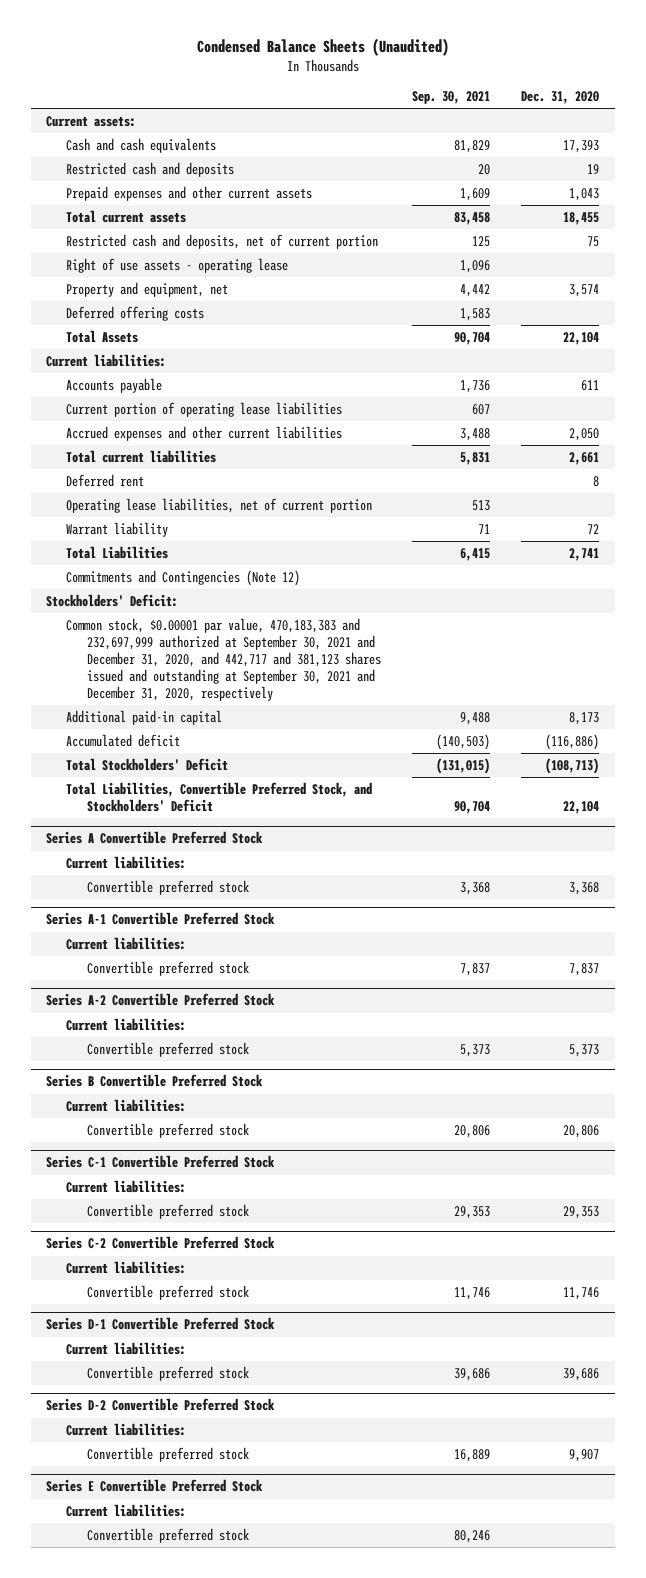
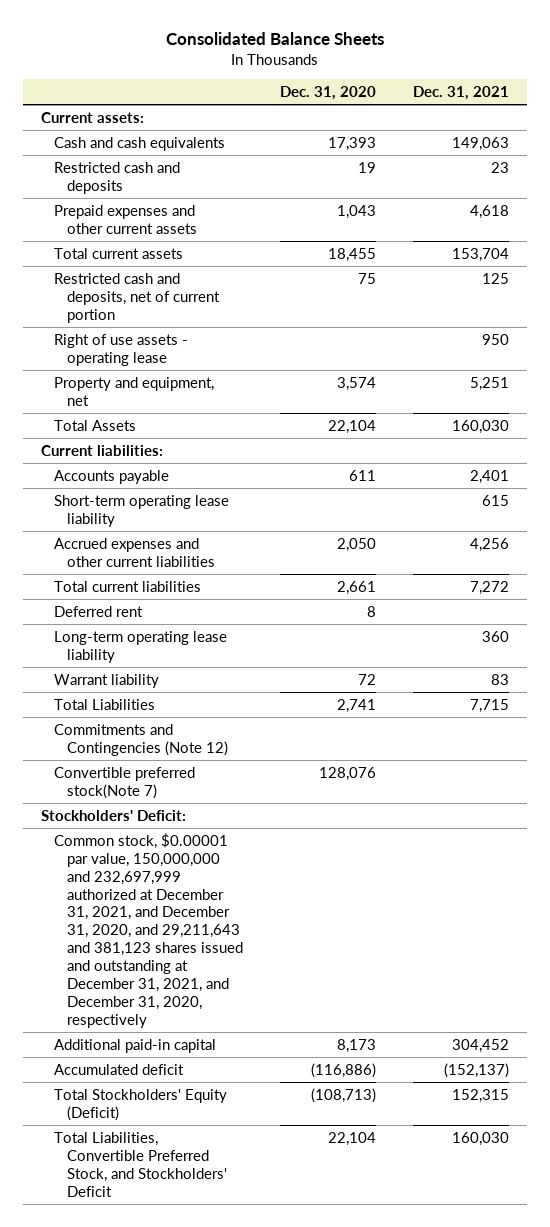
- Condensed Balance Sheets (Unaudited)
+ Consolidated Balance Sheets
- | Sep. 30, 2021 | Dec. 31, 2020
+ | Dec. 31, 2020 | Dec. 31, 2021
- Deferred offering costs | 1,583 |
- Current portion of operating lease liabilities | 607 |
+ Short-term operating lease liability | | 615
- Operating lease liabilities, net of current portion | 513 |
+ Long-term operating lease liability | | 360
+ Convertible preferred stock(Note 7) | 128,076 |
- Common stock, $0.00001 par value, 470,183,383 and 232,697,999 authorized at September 30, 2021 and December 31, 2020, and 442,717 and 381,123 shares issued and outstanding at September 30, 2021 and December 31, 2020, respectively
+ Common stock, $0.00001 par value, 150,000,000 and 232,697,999 authorized at December 31, 2021, and December 31, 2020, and 29,211,643 and 381,123 shares issued and outstanding at December 31, 2021, and December 31, 2020, respectively
- Total Stockholders' Deficit | (131,015) | (108,713)
+ Total Stockholders' Equity (Deficit) | (108,713) | 152,315
- Series A Convertible Preferred Stock
- Current liabilities:
- Convertible preferred stock | 3,368 | 3,368
- Series A-1 Convertible Preferred Stock
- Current liabilities:
- Convertible preferred stock | 7,837 | 7,837
- Series A-2 Convertible Preferred Stock
- Current liabilities:
- Convertible preferred stock | 5,373 | 5,373
- Series B Convertible Preferred Stock
- Current liabilities:
- Convertible preferred stock | 20,806 | 20,806
- Series C-1 Convertible Preferred Stock
- Current liabilities:
- Convertible preferred stock | 29,353 | 29,353
- Series C-2 Convertible Preferred Stock
- Current liabilities:
- Convertible preferred stock | 11,746 | 11,746
- Series D-1 Convertible Preferred Stock
- Current liabilities:
- Convertible preferred stock | 39,686 | 39,686
- Series D-2 Convertible Preferred Stock
- Current liabilities:
- Convertible preferred stock | 16,889 | 9,907
- Series E Convertible Preferred Stock
- Current liabilities:
- Convertible preferred stock | 80,246 |

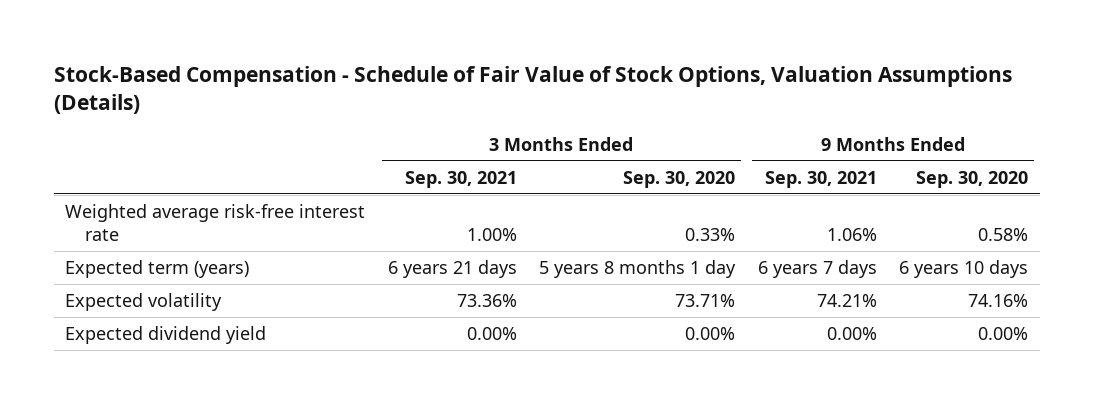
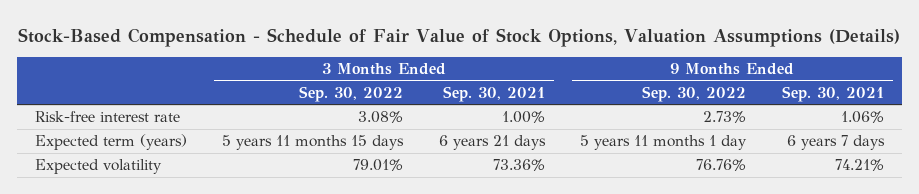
- | 3 Months Ended Sep. 30, 2021 | 3 Months Ended Sep. 30, 2020 | 9 Months Ended Sep. 30, 2021 | 9 Months Ended Sep. 30, 2020
+ | 3 Months Ended Sep. 30, 2022 | 3 Months Ended Sep. 30, 2021 | 9 Months Ended Sep. 30, 2022 | 9 Months Ended Sep. 30, 2021
- Weighted average risk-free interest rate | 1.00% | 0.33% | 1.06% | 0.58%
+ Risk-free interest rate | 3.08% | 1.00% | 2.73% | 1.06%
- Expected dividend yield | 0.00% | 0.00% | 0.00% | 0.00%

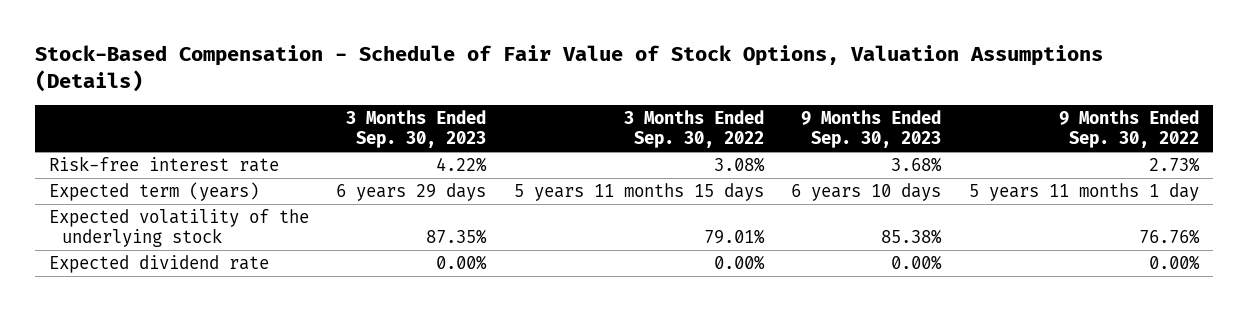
- | 3 Months Ended Sep. 30, 2022 | 3 Months Ended Sep. 30, 2021 | 9 Months Ended Sep. 30, 2022 | 9 Months Ended Sep. 30, 2021
+ | 3 Months Ended Sep. 30, 2023 | 3 Months Ended Sep. 30, 2022 | 9 Months Ended Sep. 30, 2023 | 9 Months Ended Sep. 30, 2022
- Expected volatility | 79.01% | 73.36% | 76.76% | 74.21%
+ Expected volatility of the underlying stock | 87.35% | 79.01% | 85.38% | 76.76%
+ Expected dividend rate | 0.00% | 0.00% | 0.00% | 0.00%

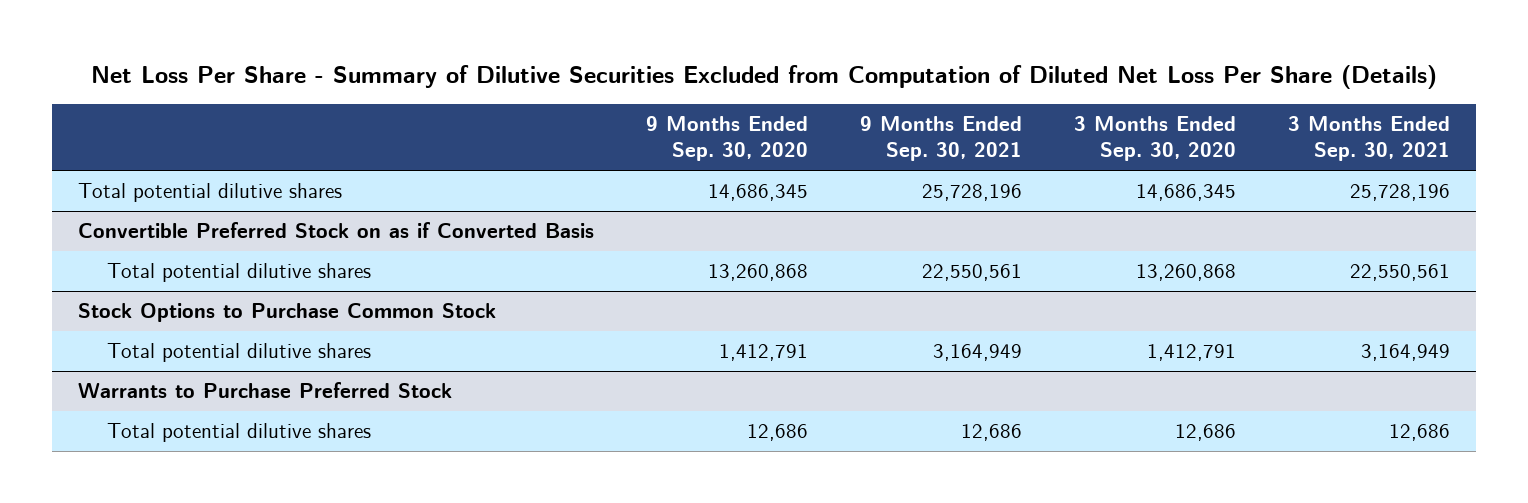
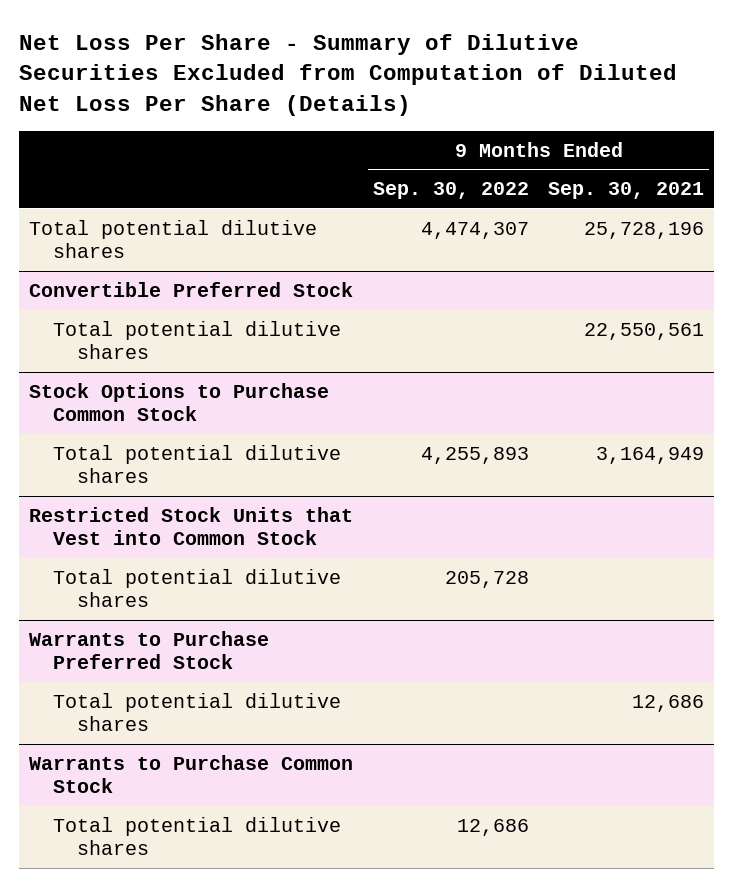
- | 9 Months Ended Sep. 30, 2020 | 9 Months Ended Sep. 30, 2021 | 3 Months Ended Sep. 30, 2020 | 3 Months Ended Sep. 30, 2021
+ | 9 Months Ended Sep. 30, 2022 | 9 Months Ended Sep. 30, 2021
- Convertible Preferred Stock on as if Converted Basis
+ Convertible Preferred Stock
+ Restricted Stock Units that Vest into Common Stock
+ Total potential dilutive shares | 205,728 |
+ Warrants to Purchase Common Stock
+ Total potential dilutive shares | 12,686 |

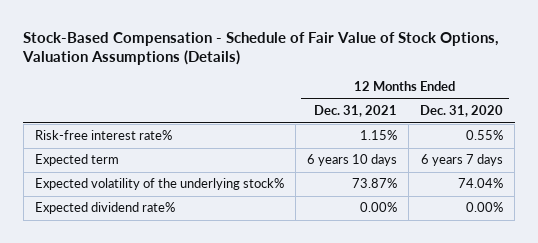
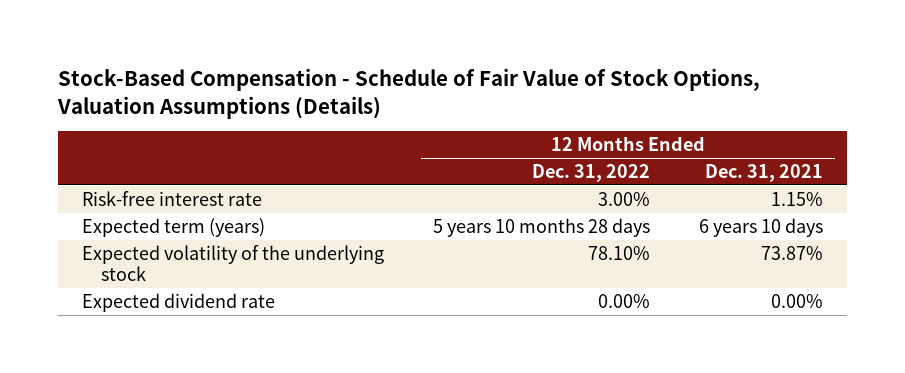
- | 12 Months Ended Dec. 31, 2021 | 12 Months Ended Dec. 31, 2020
+ | 12 Months Ended Dec. 31, 2022 | 12 Months Ended Dec. 31, 2021
- Risk-free interest rate% | 1.15% | 0.55%
- Expected term | 6 years 10 days | 6 years 7 days
- Expected volatility of the underlying stock% | 73.87% | 74.04%
- Expected dividend rate% | 0.00% | 0.00%
+ Risk-free interest rate | 3.00% | 1.15%
+ Expected term (years) | 5 years 10 months 28 days | 6 years 10 days
+ Expected volatility of the underlying stock | 78.10% | 73.87%
+ Expected dividend rate | 0.00% | 0.00%

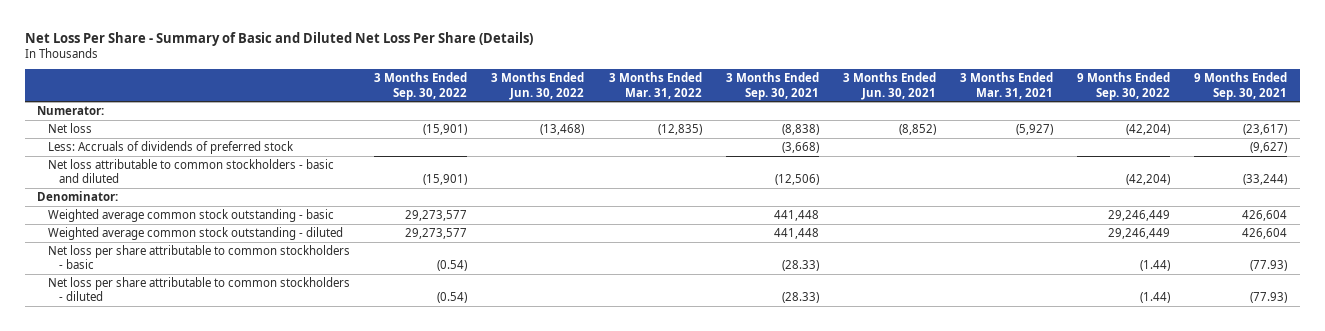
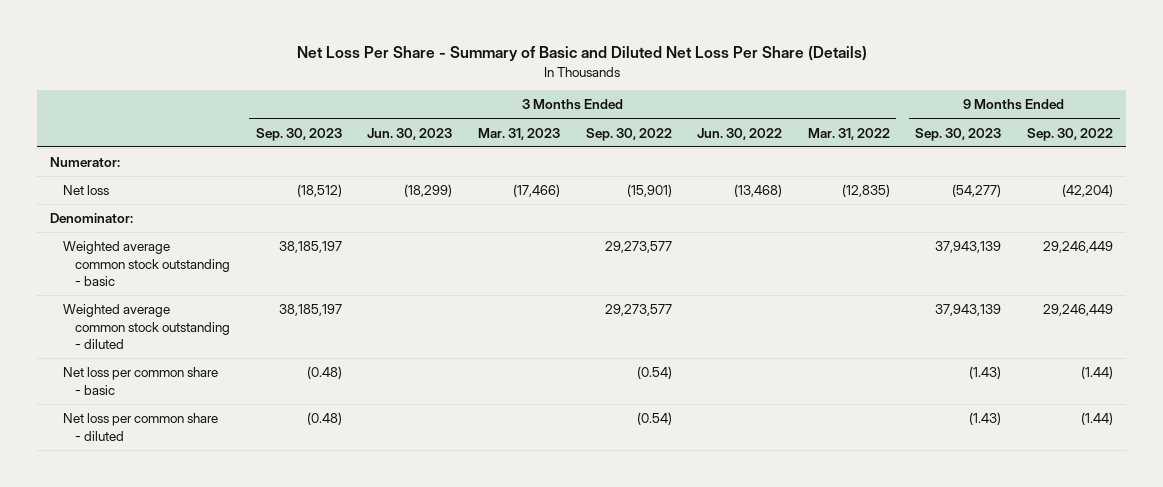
- | 3 Months Ended Sep. 30, 2022 | 3 Months Ended Jun. 30, 2022 | 3 Months Ended Mar. 31, 2022 | 3 Months Ended Sep. 30, 2021 | 3 Months Ended Jun. 30, 2021 | 3 Months Ended Mar. 31, 2021 | 9 Months Ended Sep. 30, 2022 | 9 Months Ended Sep. 30, 2021
+ | 3 Months Ended Sep. 30, 2023 | 3 Months Ended Jun. 30, 2023 | 3 Months Ended Mar. 31, 2023 | 3 Months Ended Sep. 30, 2022 | 3 Months Ended Jun. 30, 2022 | 3 Months Ended Mar. 31, 2022 | 9 Months Ended Sep. 30, 2023 | 9 Months Ended Sep. 30, 2022
- Less: Accruals of dividends of preferred stock | | | | (3,668) | | | | (9,627)
- Net loss attributable to common stockholders - basic and diluted | (15,901) | | | (12,506) | | | (42,204) | (33,244)
- Net loss per share attributable to common stockholders - basic | (0.54) | | | (28.33) | | | (1.44) | (77.93)
- Net loss per share attributable to common stockholders - diluted | (0.54) | | | (28.33) | | | (1.44) | (77.93)
+ Net loss per common share - basic | (0.48) | | | (0.54) | | | (1.43) | (1.44)
+ Net loss per common share - diluted | (0.48) | | | (0.54) | | | (1.43) | (1.44)

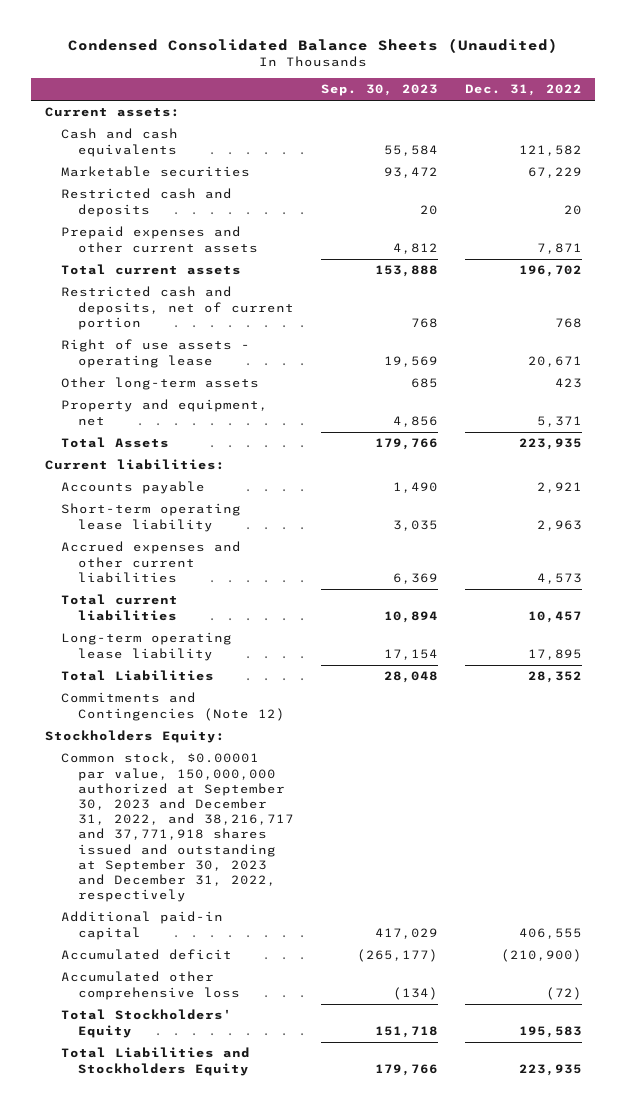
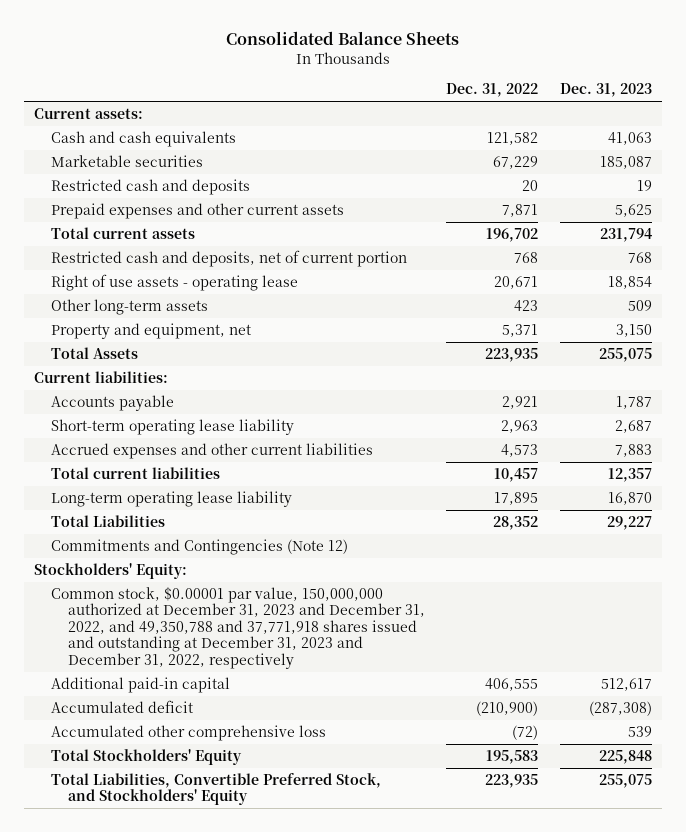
- Condensed Consolidated Balance Sheets (Unaudited)
+ Consolidated Balance Sheets
- | Sep. 30, 2023 | Dec. 31, 2022
+ | Dec. 31, 2022 | Dec. 31, 2023
- Stockholders Equity:
- Common stock, $0.00001 par value, 150,000,000 authorized at September 30, 2023 and December 31, 2022, and 38,216,717 and 37,771,918 shares issued and outstanding at September 30, 2023 and December 31, 2022, respectively
+ Stockholders' Equity:
+ Common stock, $0.00001 par value, 150,000,000 authorized at December 31, 2023 and December 31, 2022, and 49,350,788 and 37,771,918 shares issued and outstanding at December 31, 2023 and December 31, 2022, respectively
- Total Liabilities and Stockholders Equity | 179,766 | 223,935
+ Total Liabilities, Convertible Preferred Stock, and Stockholders' Equity | 223,935 | 255,075

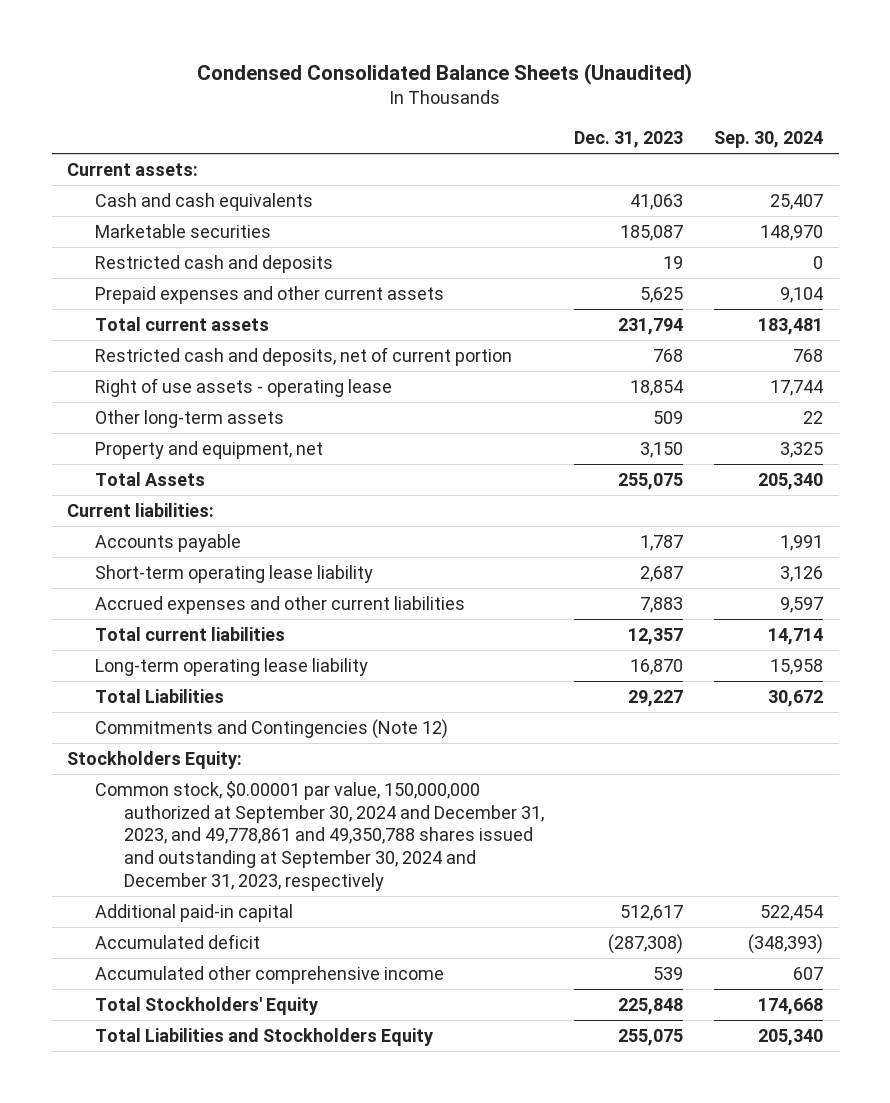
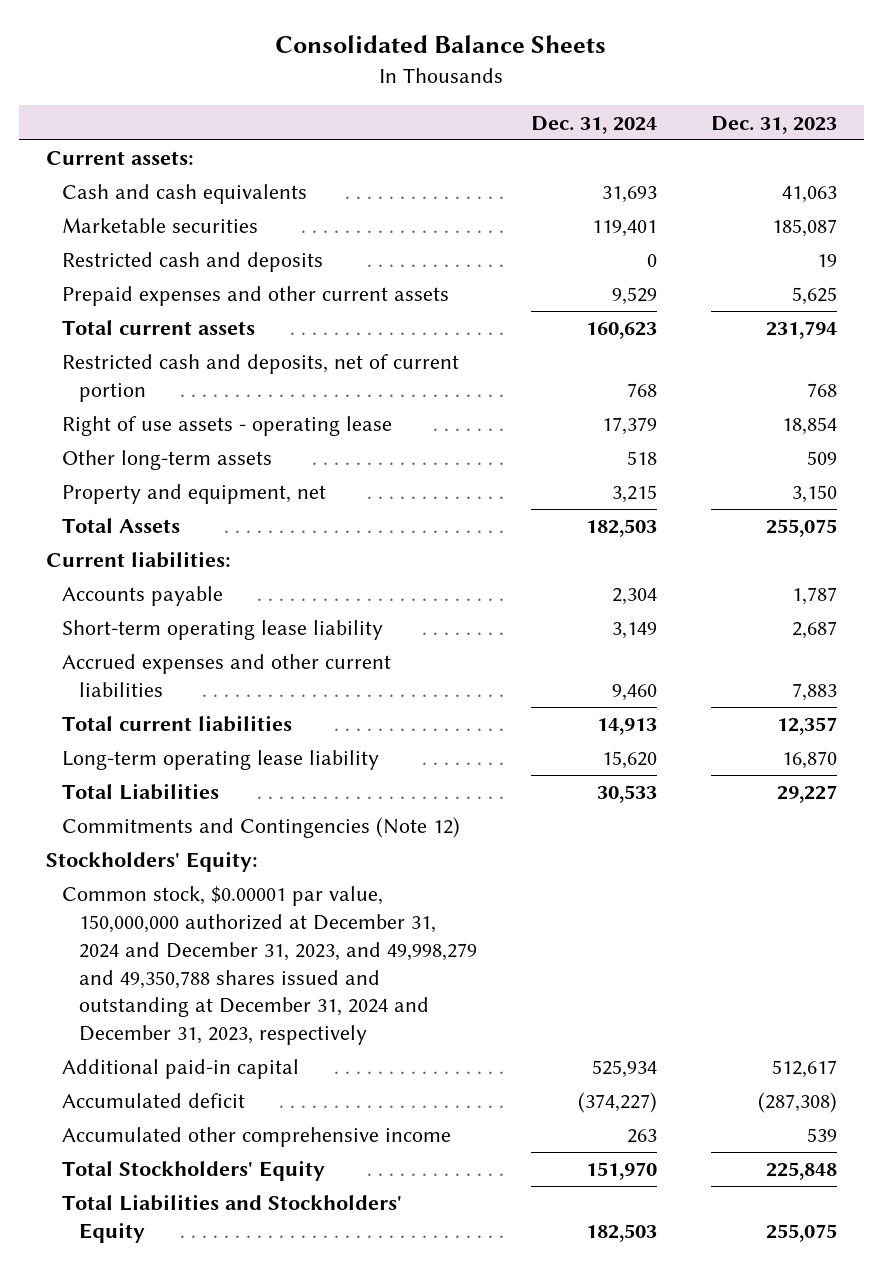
- Condensed Consolidated Balance Sheets (Unaudited)
+ Consolidated Balance Sheets
- | Dec. 31, 2023 | Sep. 30, 2024
+ | Dec. 31, 2024 | Dec. 31, 2023
- Stockholders Equity:
- Common stock, $0.00001 par value, 150,000,000 authorized at September 30, 2024 and December 31, 2023, and 49,778,861 and 49,350,788 shares issued and outstanding at September 30, 2024 and December 31, 2023, respectively
+ Stockholders' Equity:
+ Common stock, $0.00001 par value, 150,000,000 authorized at December 31, 2024 and December 31, 2023, and 49,998,279 and 49,350,788 shares issued and outstanding at December 31, 2024 and December 31, 2023, respectively
- Total Liabilities and Stockholders Equity | 255,075 | 205,340
+ Total Liabilities and Stockholders' Equity | 182,503 | 255,075

